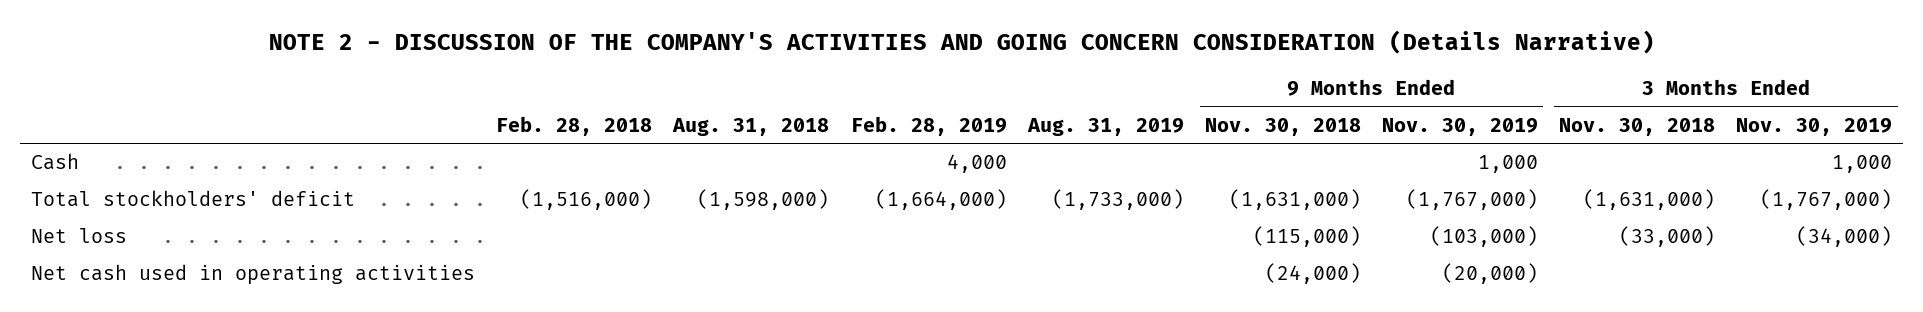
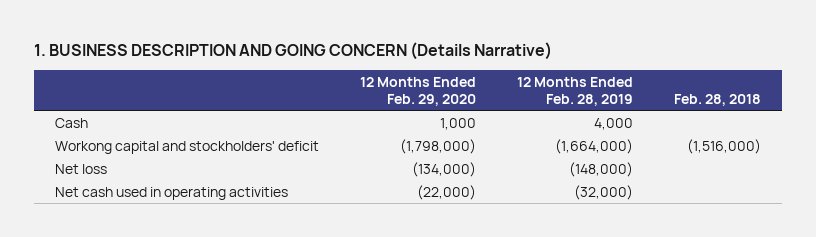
- NOTE 2 - DISCUSSION OF THE COMPANY'S ACTIVITIES AND GOING CONCERN CONSIDERATION (Details Narrative)
+ 1. BUSINESS DESCRIPTION AND GOING CONCERN (Details Narrative)
- | Feb. 28, 2018 | Aug. 31, 2018 | Feb. 28, 2019 | Aug. 31, 2019 | 9 Months Ended Nov. 30, 2018 | 9 Months Ended Nov. 30, 2019 | 3 Months Ended Nov. 30, 2018 | 3 Months Ended Nov. 30, 2019
+ | 12 Months Ended Feb. 29, 2020 | 12 Months Ended Feb. 28, 2019 | Feb. 28, 2018
- Total stockholders' deficit | (1,516,000) | (1,598,000) | (1,664,000) | (1,733,000) | (1,631,000) | (1,767,000) | (1,631,000) | (1,767,000)
+ Workong capital and stockholders' deficit | (1,798,000) | (1,664,000) | (1,516,000)

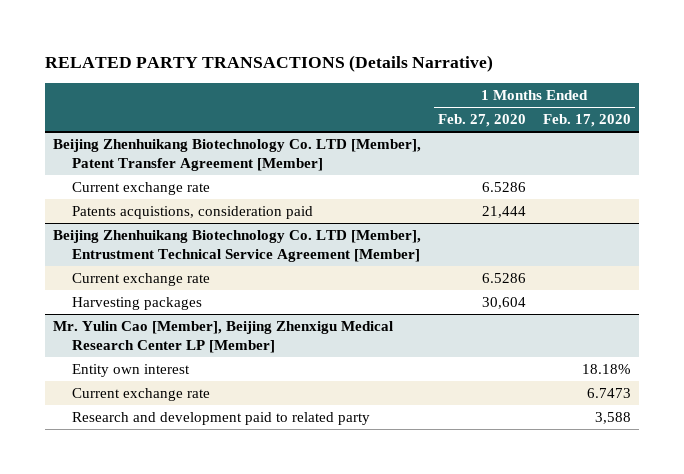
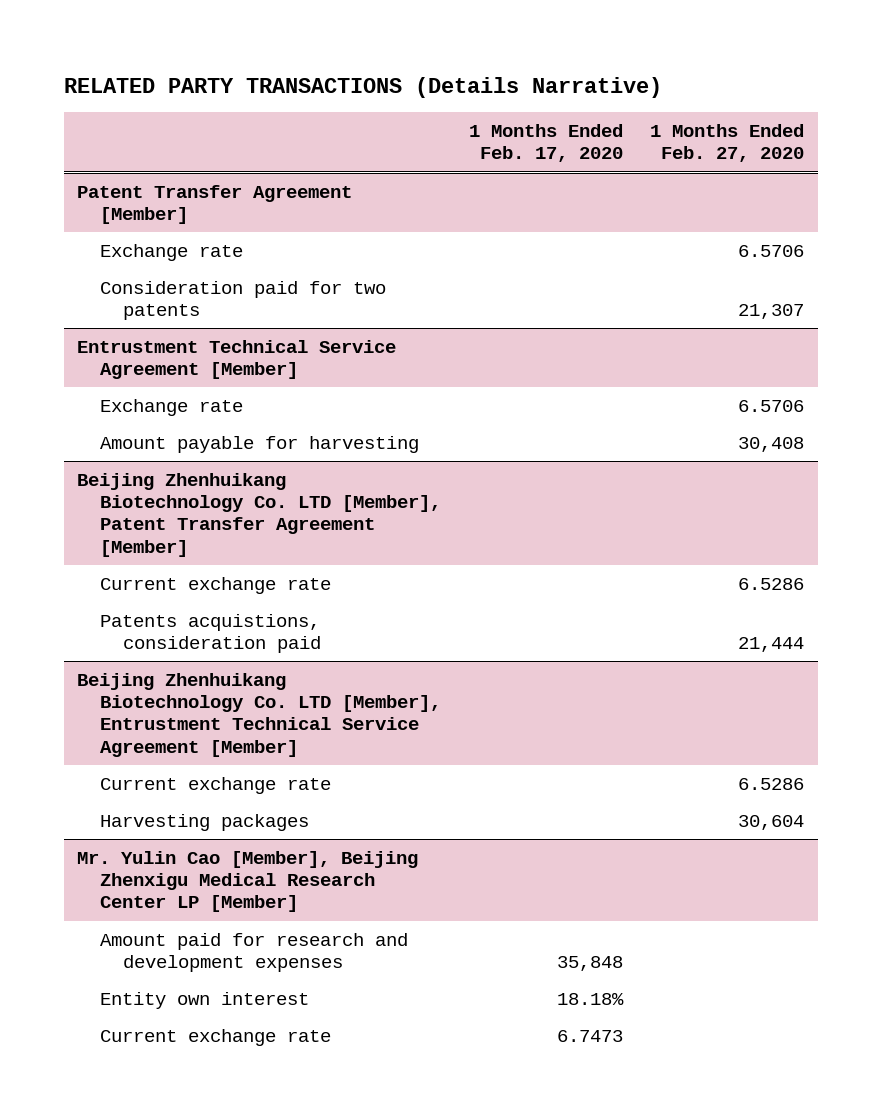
- | 1 Months Ended Feb. 27, 2020 | 1 Months Ended Feb. 17, 2020
+ | 1 Months Ended Feb. 17, 2020 | 1 Months Ended Feb. 27, 2020
+ Patent Transfer Agreement [Member]
+ Exchange rate | | 6.5706
+ Consideration paid for two patents | | 21,307
+ Entrustment Technical Service Agreement [Member]
+ Exchange rate | | 6.5706
+ Amount payable for harvesting | | 30,408
@ Mr. Yulin Cao [Member], Beijing Zhenxigu Medical Research Center LP [Member]
+ Amount paid for research and development expenses | 35,848 |
- Research and development paid to related party | | 3,588

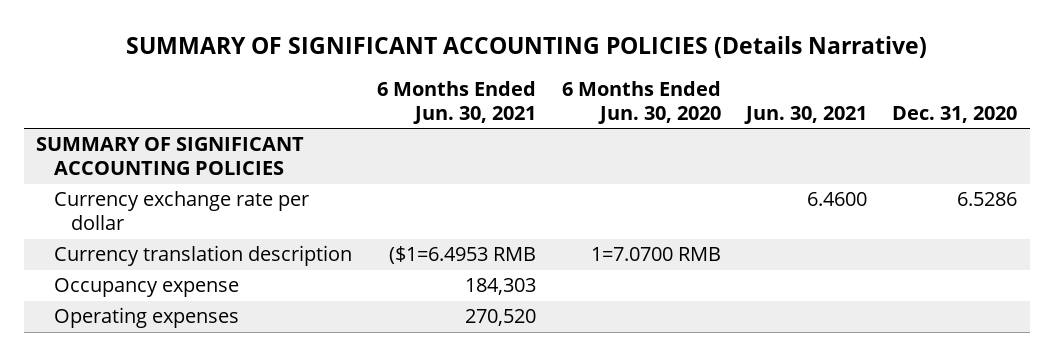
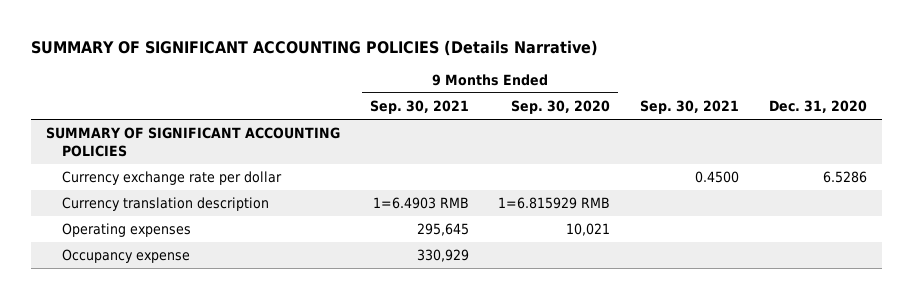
- | 6 Months Ended Jun. 30, 2021 | 6 Months Ended Jun. 30, 2020 | Jun. 30, 2021 | Dec. 31, 2020
+ | 9 Months Ended Sep. 30, 2021 | 9 Months Ended Sep. 30, 2020 | Sep. 30, 2021 | Dec. 31, 2020
moved down: Occupancy expense | 330,929 | | |

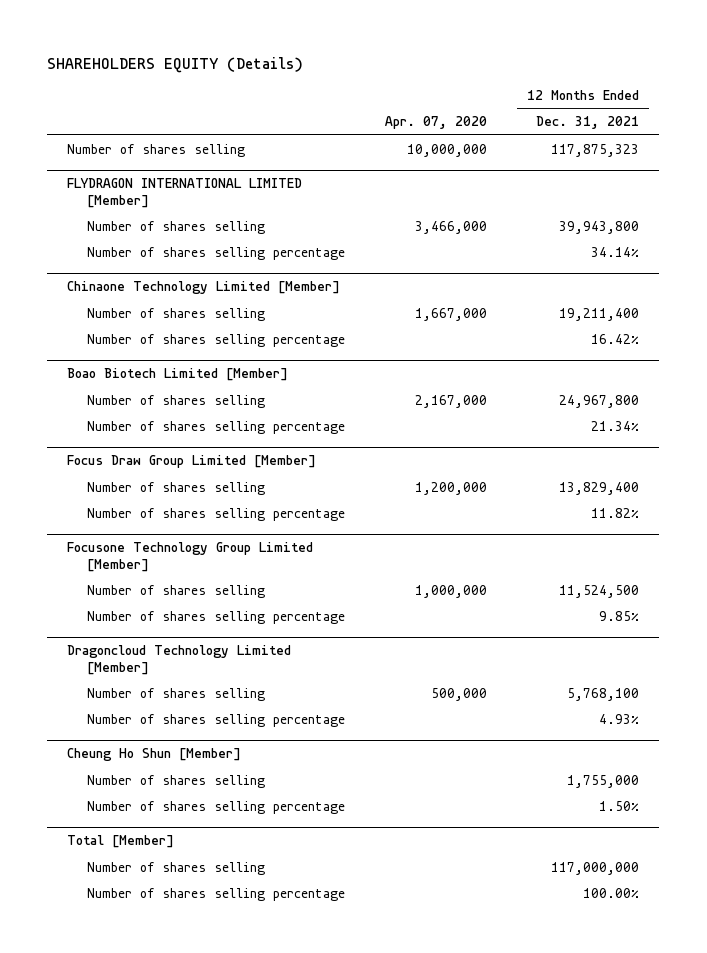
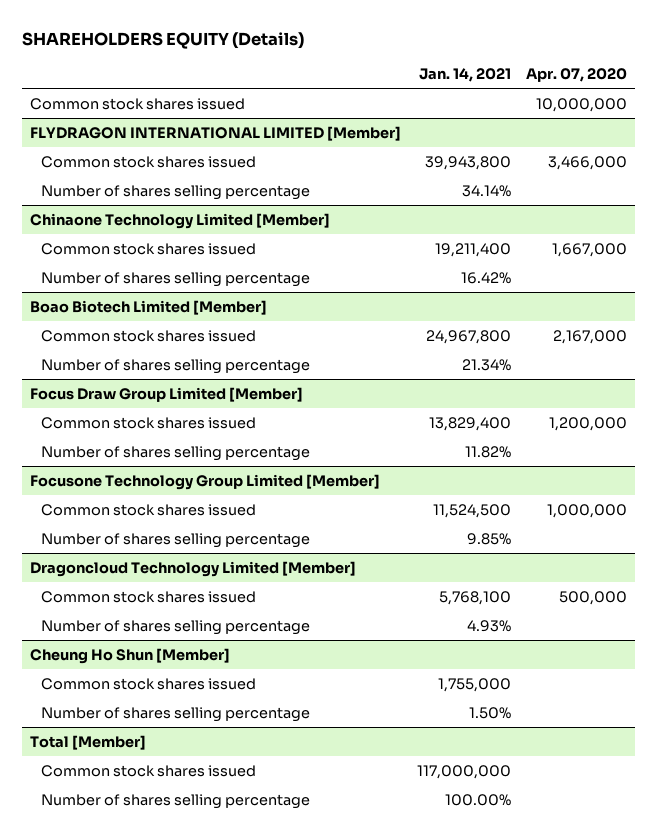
- | Apr. 07, 2020 | 12 Months Ended Dec. 31, 2021
+ | Jan. 14, 2021 | Apr. 07, 2020
- Number of shares selling | 10,000,000 | 117,875,323
+ Common stock shares issued | | 10,000,000
@ FLYDRAGON INTERNATIONAL LIMITED [Member]
- Number of shares selling | 3,466,000 | 39,943,800
+ Common stock shares issued | 39,943,800 | 3,466,000
@ Chinaone Technology Limited [Member]
- Number of shares selling | 1,667,000 | 19,211,400
+ Common stock shares issued | 19,211,400 | 1,667,000
@ Boao Biotech Limited [Member]
- Number of shares selling | 2,167,000 | 24,967,800
+ Common stock shares issued | 24,967,800 | 2,167,000
@ Focus Draw Group Limited [Member]
- Number of shares selling | 1,200,000 | 13,829,400
+ Common stock shares issued | 13,829,400 | 1,200,000
@ Focusone Technology Group Limited [Member]
- Number of shares selling | 1,000,000 | 11,524,500
+ Common stock shares issued | 11,524,500 | 1,000,000
@ Dragoncloud Technology Limited [Member]
- Number of shares selling | 500,000 | 5,768,100
+ Common stock shares issued | 5,768,100 | 500,000
@ Cheung Ho Shun [Member]
- Number of shares selling | | 1,755,000
+ Common stock shares issued | 1,755,000 |
@ Total [Member]
- Number of shares selling | | 117,000,000
+ Common stock shares issued | 117,000,000 |

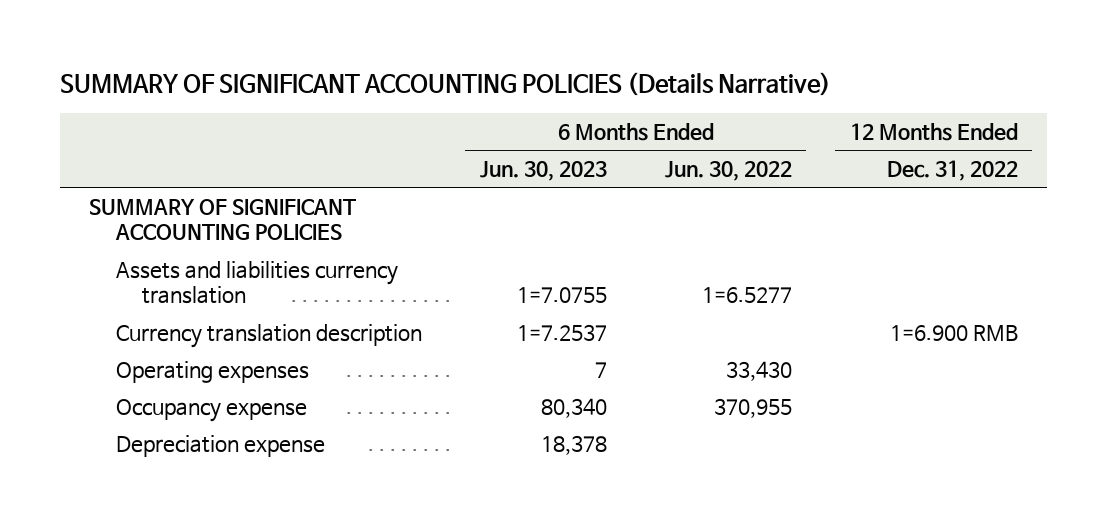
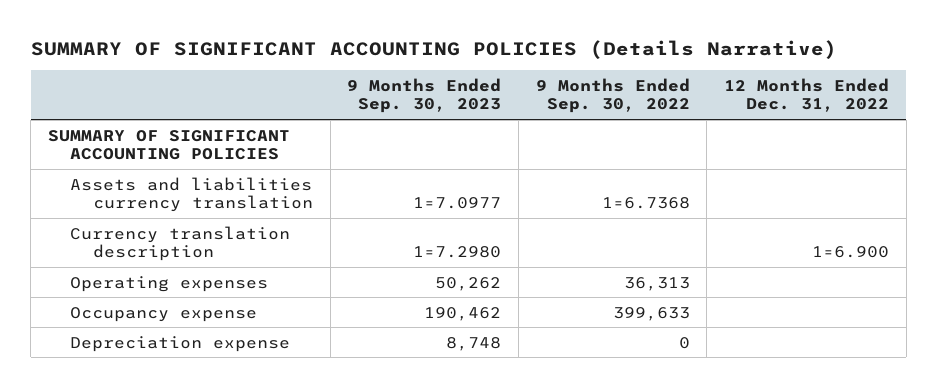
- | 6 Months Ended Jun. 30, 2023 | 6 Months Ended Jun. 30, 2022 | 12 Months Ended Dec. 31, 2022
+ | 9 Months Ended Sep. 30, 2023 | 9 Months Ended Sep. 30, 2022 | 12 Months Ended Dec. 31, 2022
- Currency translation description | 1=7.2537 | | 1=6.900 RMB
+ Currency translation description | 1=7.2980 | | 1=6.900

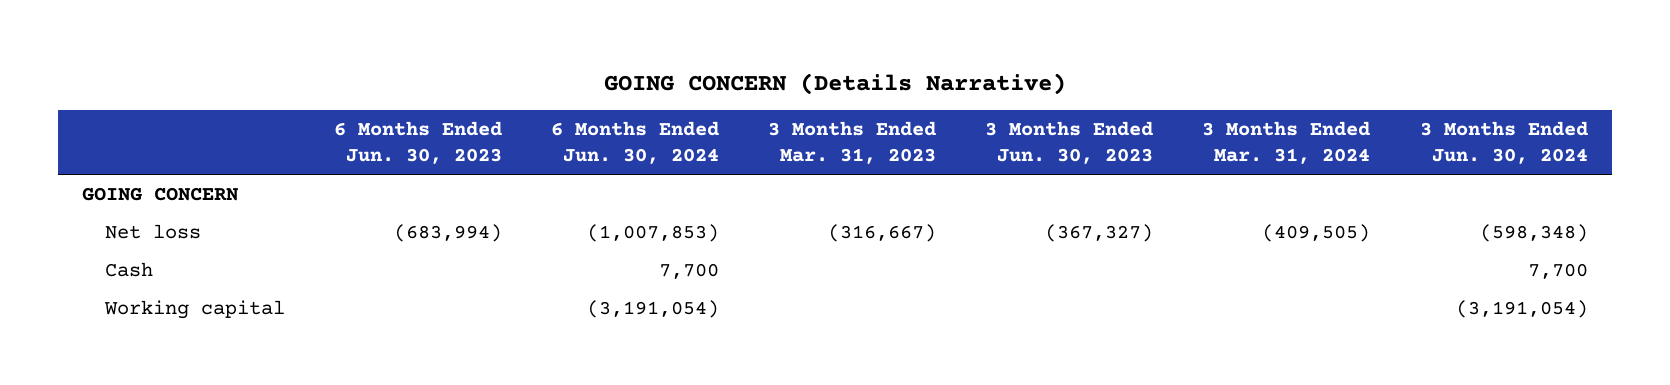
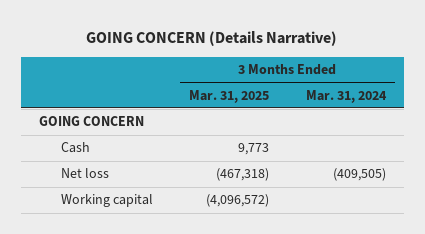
- | 6 Months Ended Jun. 30, 2023 | 6 Months Ended Jun. 30, 2024 | 3 Months Ended Mar. 31, 2023 | 3 Months Ended Jun. 30, 2023 | 3 Months Ended Mar. 31, 2024 | 3 Months Ended Jun. 30, 2024
+ | 3 Months Ended Mar. 31, 2025 | 3 Months Ended Mar. 31, 2024
moved down: Net loss | (467,318) | (409,505)

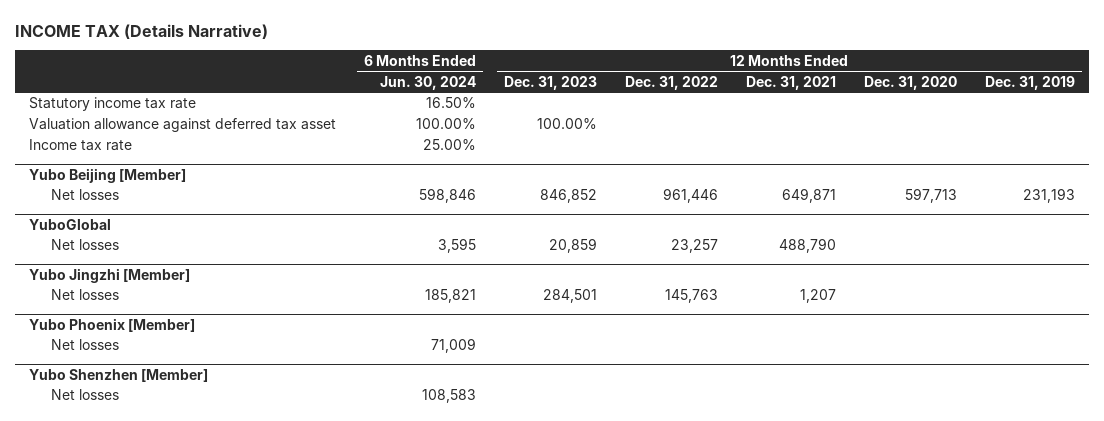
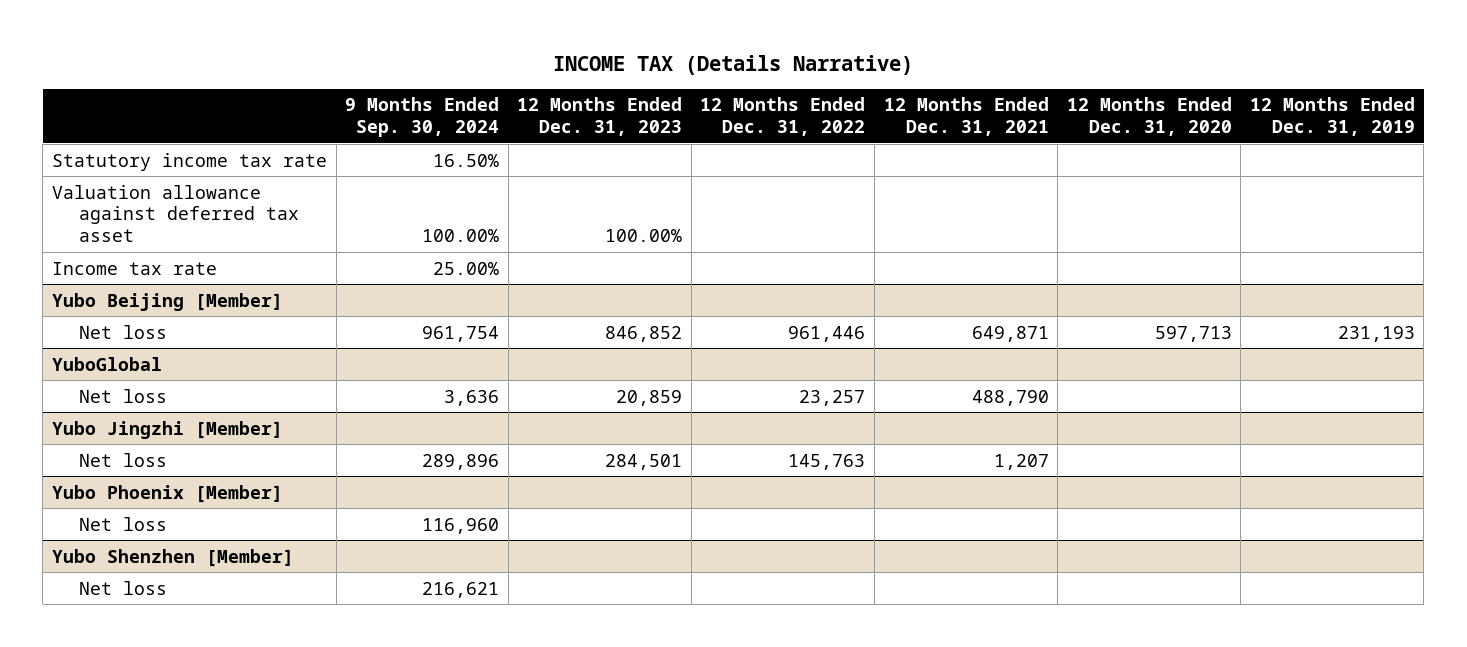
- | 6 Months Ended Jun. 30, 2024 | 12 Months Ended Dec. 31, 2023 | 12 Months Ended Dec. 31, 2022 | 12 Months Ended Dec. 31, 2021 | 12 Months Ended Dec. 31, 2020 | 12 Months Ended Dec. 31, 2019
+ | 9 Months Ended Sep. 30, 2024 | 12 Months Ended Dec. 31, 2023 | 12 Months Ended Dec. 31, 2022 | 12 Months Ended Dec. 31, 2021 | 12 Months Ended Dec. 31, 2020 | 12 Months Ended Dec. 31, 2019
@ Yubo Beijing [Member]
- Net losses | 598,846 | 846,852 | 961,446 | 649,871 | 597,713 | 231,193
+ Net loss | 961,754 | 846,852 | 961,446 | 649,871 | 597,713 | 231,193
@ YuboGlobal
- Net losses | 3,595 | 20,859 | 23,257 | 488,790 | |
+ Net loss | 3,636 | 20,859 | 23,257 | 488,790 | |
@ Yubo Jingzhi [Member]
- Net losses | 185,821 | 284,501 | 145,763 | 1,207 | |
+ Net loss | 289,896 | 284,501 | 145,763 | 1,207 | |
@ Yubo Phoenix [Member]
- Net losses | 71,009 | | | | |
+ Net loss | 116,960 | | | | |
@ Yubo Shenzhen [Member]
- Net losses | 108,583 | | | | |
+ Net loss | 216,621 | | | | |

